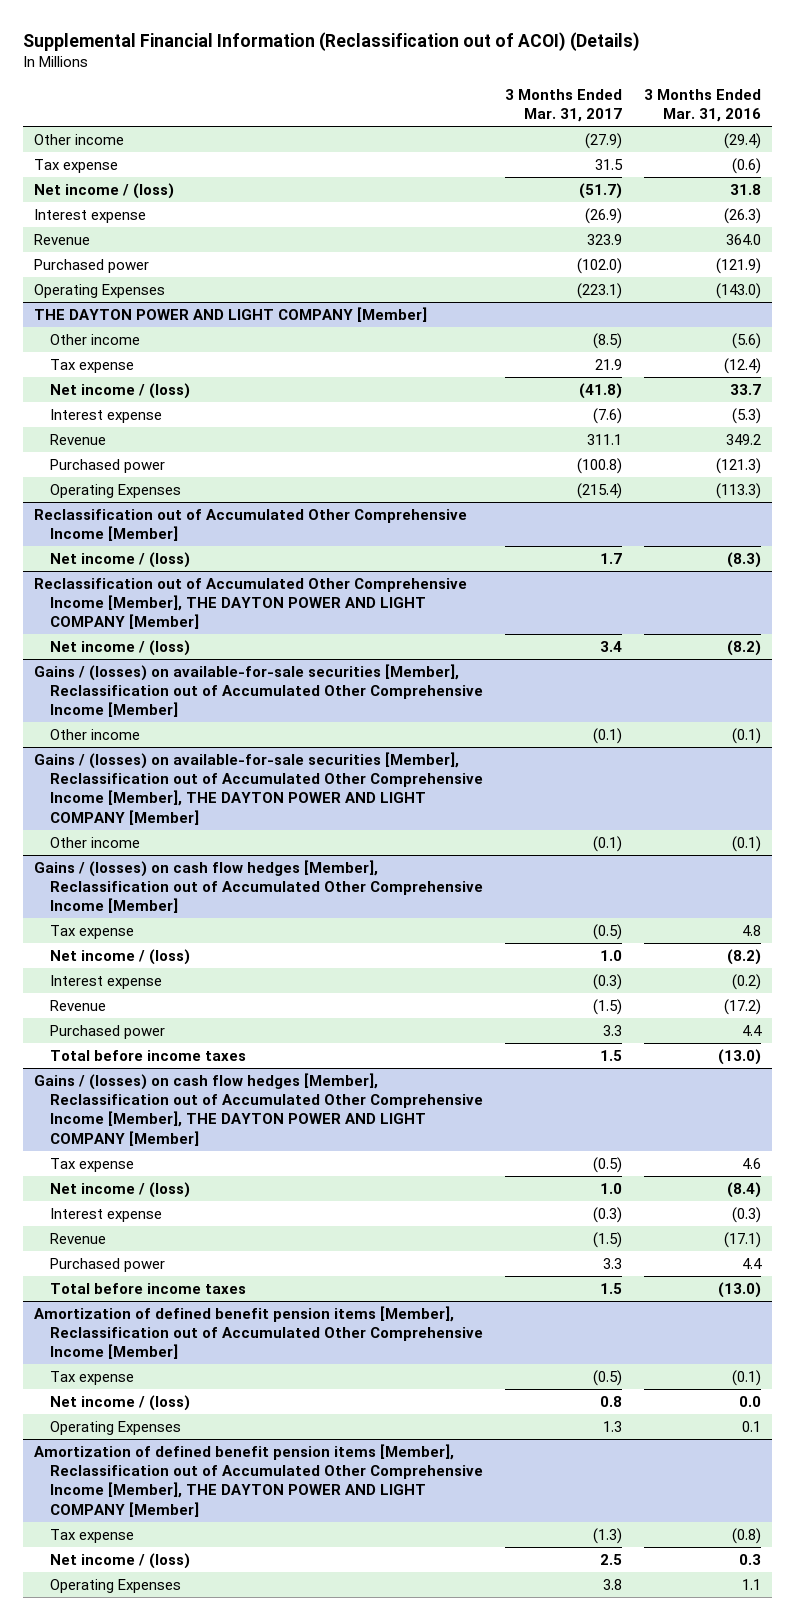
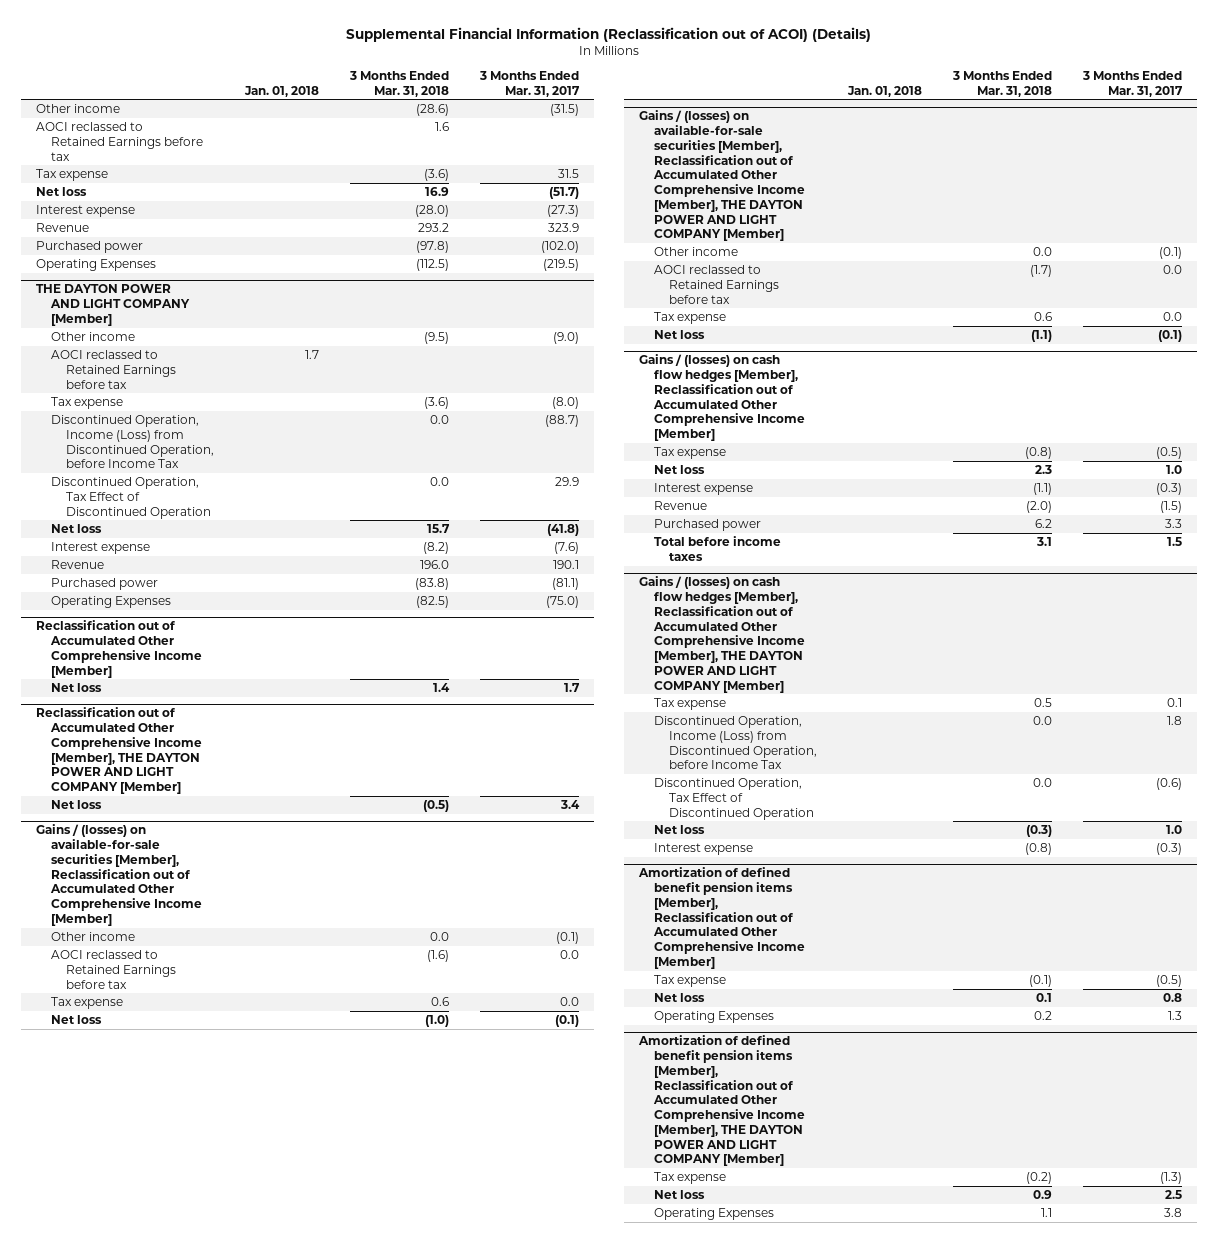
- | 3 Months Ended Mar. 31, 2017 | 3 Months Ended Mar. 31, 2016
+ | Jan. 01, 2018 | 3 Months Ended Mar. 31, 2018 | 3 Months Ended Mar. 31, 2017
- Other income | (27.9) | (29.4)
+ Other income | | (28.6) | (31.5)
+ AOCI reclassed to Retained Earnings before tax | | 1.6 |
- Net income / (loss) | (51.7) | 31.8
- Interest expense | (26.9) | (26.3)
+ Net loss | | 16.9 | (51.7)
+ Interest expense | | (28.0) | (27.3)
- Operating Expenses | (223.1) | (143.0)
+ Operating Expenses | | (112.5) | (219.5)
@ THE DAYTON POWER AND LIGHT COMPANY [Member]
- Other income | (8.5) | (5.6)
- Tax expense | 21.9 | (12.4)
- Net income / (loss) | (41.8) | 33.7
+ Other income | | (9.5) | (9.0)
+ AOCI reclassed to Retained Earnings before tax | 1.7 | |
+ Tax expense | | (3.6) | (8.0)
+ Discontinued Operation, Income (Loss) from Discontinued Operation, before Income Tax | | 0.0 | (88.7)
+ Discontinued Operation, Tax Effect of Discontinued Operation | | 0.0 | 29.9
+ Net loss | | 15.7 | (41.8)
- Revenue | 311.1 | 349.2
- Purchased power | (100.8) | (121.3)
- Operating Expenses | (215.4) | (113.3)
+ Revenue | | 196.0 | 190.1
+ Purchased power | | (83.8) | (81.1)
+ Operating Expenses | | (82.5) | (75.0)
@ Reclassification out of Accumulated Other Comprehensive Income [Member]
- Net income / (loss) | 1.7 | (8.3)
+ Net loss | | 1.4 | 1.7
@ Reclassification out of Accumulated Other Comprehensive Income [Member], THE DAYTON POWER AND LIGHT COMPANY [Member]
- Net income / (loss) | 3.4 | (8.2)
+ Net loss | | (0.5) | 3.4
@ Gains / (losses) on available-for-sale securities [Member], Reclassification out of Accumulated Other Comprehensive Income [Member]
+ AOCI reclassed to Retained Earnings before tax | | (1.6) | 0.0
+ Tax expense | | 0.6 | 0.0
+ Net loss | | (1.0) | (0.1)
@ Gains / (losses) on available-for-sale securities [Member], Reclassification out of Accumulated Other Comprehensive Income [Member], THE DAYTON POWER AND LIGHT COMPANY [Member]
+ AOCI reclassed to Retained Earnings before tax | | (1.7) | 0.0
+ Tax expense | | 0.6 | 0.0
+ Net loss | | (1.1) | (0.1)
@ Gains / (losses) on cash flow hedges [Member], Reclassification out of Accumulated Other Comprehensive Income [Member]
- Net income / (loss) | 1.0 | (8.2)
+ Net loss | | 2.3 | 1.0
@ Gains / (losses) on cash flow hedges [Member], Reclassification out of Accumulated Other Comprehensive Income [Member], THE DAYTON POWER AND LIGHT COMPANY [Member]
- Tax expense | (0.5) | 4.6
- Net income / (loss) | 1.0 | (8.4)
+ Tax expense | | 0.5 | 0.1
+ Discontinued Operation, Income (Loss) from Discontinued Operation, before Income Tax | | 0.0 | 1.8
+ Discontinued Operation, Tax Effect of Discontinued Operation | | 0.0 | (0.6)
+ Net loss | | (0.3) | 1.0
- Revenue | (1.5) | (17.1)
- Purchased power | 3.3 | 4.4
- Total before income taxes | 1.5 | (13.0)
@ Amortization of defined benefit pension items [Member], Reclassification out of Accumulated Other Comprehensive Income [Member]
- Net income / (loss) | 0.8 | 0.0
+ Net loss | | 0.1 | 0.8
@ Amortization of defined benefit pension items [Member], Reclassification out of Accumulated Other Comprehensive Income [Member], THE DAYTON POWER AND LIGHT COMPANY [Member]
- Net income / (loss) | 2.5 | 0.3
+ Net loss | | 0.9 | 2.5

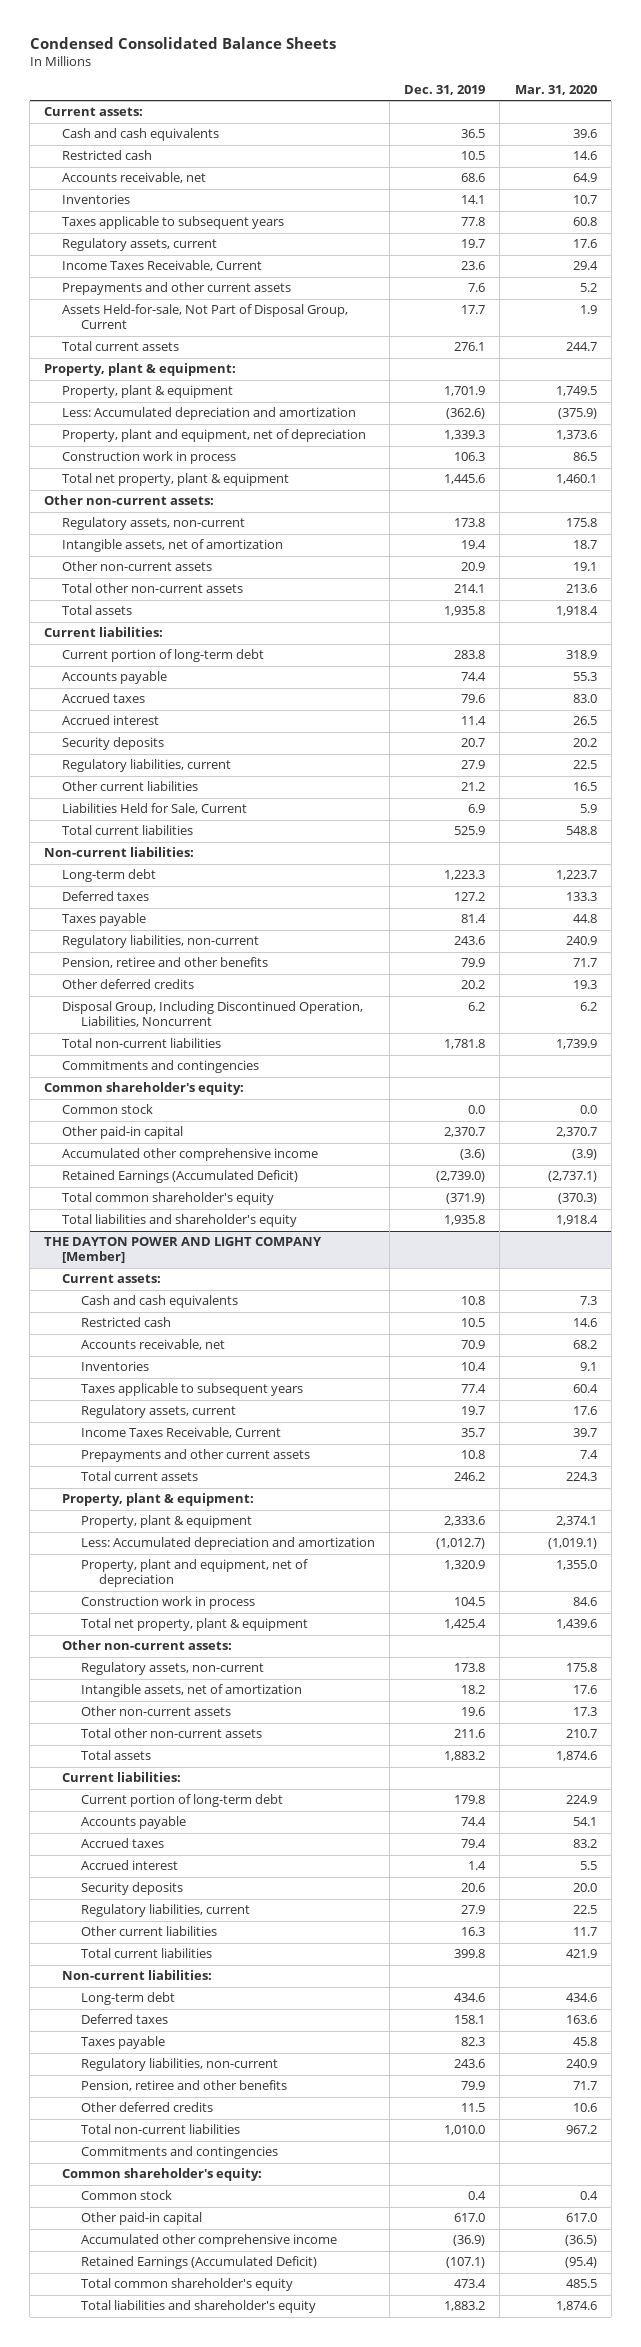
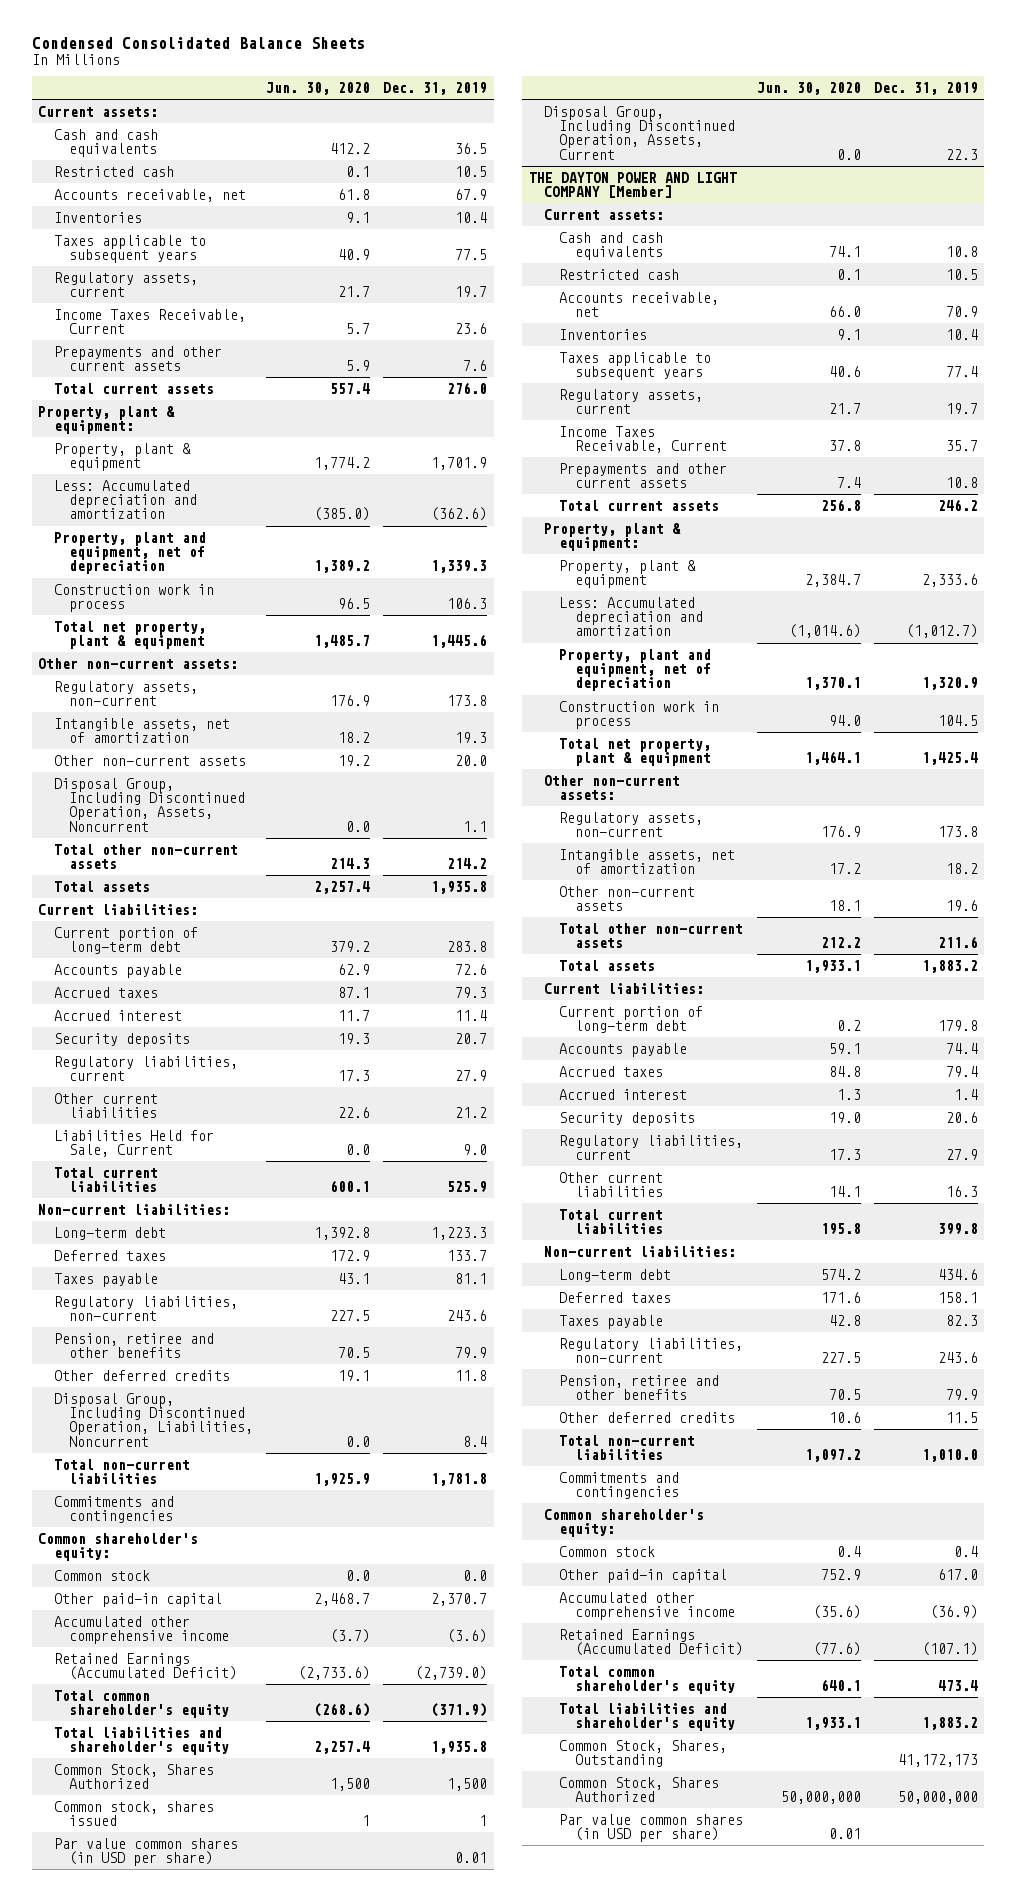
- | Dec. 31, 2019 | Mar. 31, 2020
+ | Jun. 30, 2020 | Dec. 31, 2019
- Accounts receivable, net | 68.6 | 64.9
- Inventories | 14.1 | 10.7
- Taxes applicable to subsequent years | 77.8 | 60.8
+ Accounts receivable, net | 61.8 | 67.9
+ Inventories | 9.1 | 10.4
+ Taxes applicable to subsequent years | 40.9 | 77.5
- Assets Held-for-sale, Not Part of Disposal Group, Current | 17.7 | 1.9
- Total current assets | 276.1 | 244.7
+ Total current assets | 557.4 | 276.0
- Intangible assets, net of amortization | 19.4 | 18.7
- Other non-current assets | 20.9 | 19.1
- Total other non-current assets | 214.1 | 213.6
+ Intangible assets, net of amortization | 18.2 | 19.3
+ Other non-current assets | 19.2 | 20.0
+ Disposal Group, Including Discontinued Operation, Assets, Noncurrent | 0.0 | 1.1
+ Total other non-current assets | 214.3 | 214.2
- Accounts payable | 74.4 | 55.3
- Accrued taxes | 79.6 | 83.0
+ Accounts payable | 62.9 | 72.6
+ Accrued taxes | 87.1 | 79.3
- Liabilities Held for Sale, Current | 6.9 | 5.9
+ Liabilities Held for Sale, Current | 0.0 | 9.0
- Deferred taxes | 127.2 | 133.3
- Taxes payable | 81.4 | 44.8
+ Deferred taxes | 172.9 | 133.7
+ Taxes payable | 43.1 | 81.1
- Other deferred credits | 20.2 | 19.3
- Disposal Group, Including Discontinued Operation, Liabilities, Noncurrent | 6.2 | 6.2
+ Other deferred credits | 19.1 | 11.8
+ Disposal Group, Including Discontinued Operation, Liabilities, Noncurrent | 0.0 | 8.4
+ Common Stock, Shares Authorized | 1,500 | 1,500
+ Common stock, shares issued | 1 | 1
+ Par value common shares (in USD per share) | | 0.01
+ Disposal Group, Including Discontinued Operation, Assets, Current | 0.0 | 22.3
@ THE DAYTON POWER AND LIGHT COMPANY [Member]
+ Common Stock, Shares, Outstanding | | 41,172,173
+ Common Stock, Shares Authorized | 50,000,000 | 50,000,000
+ Par value common shares (in USD per share) | 0.01 |

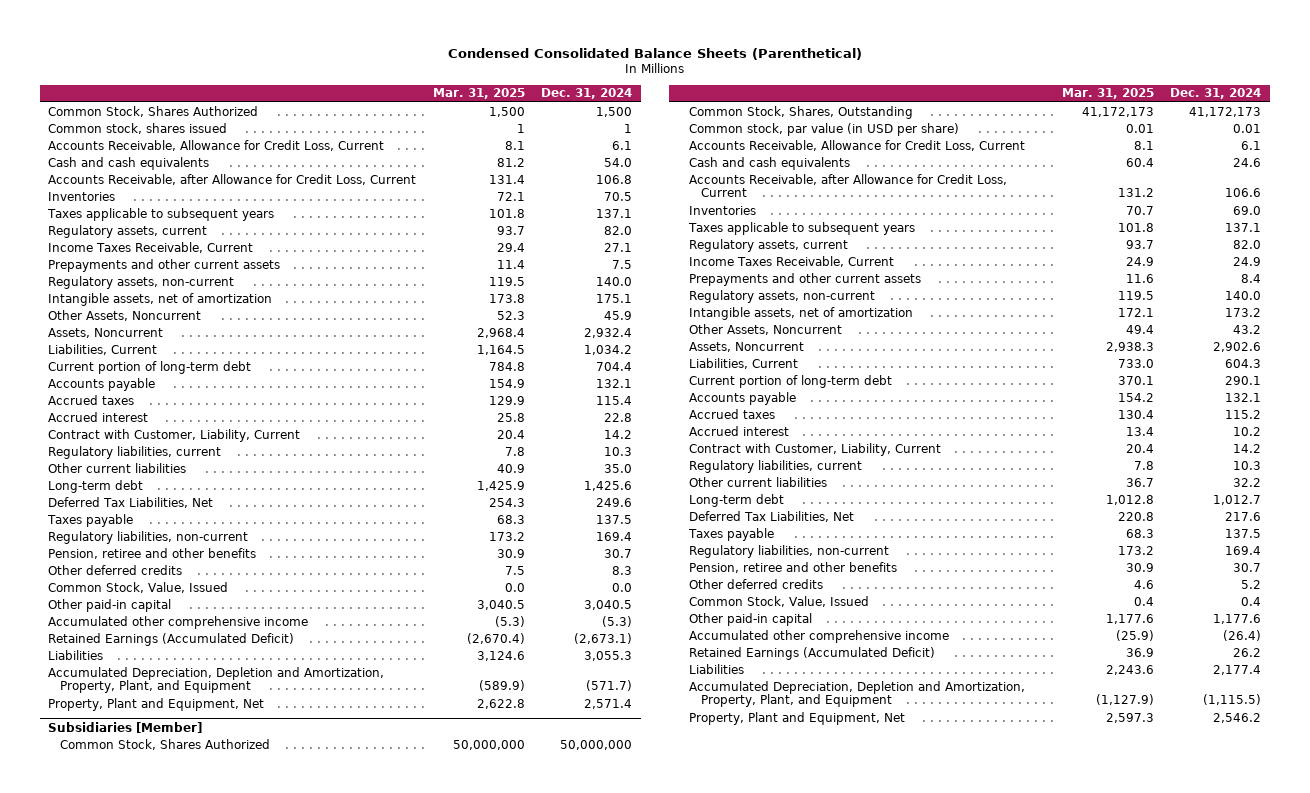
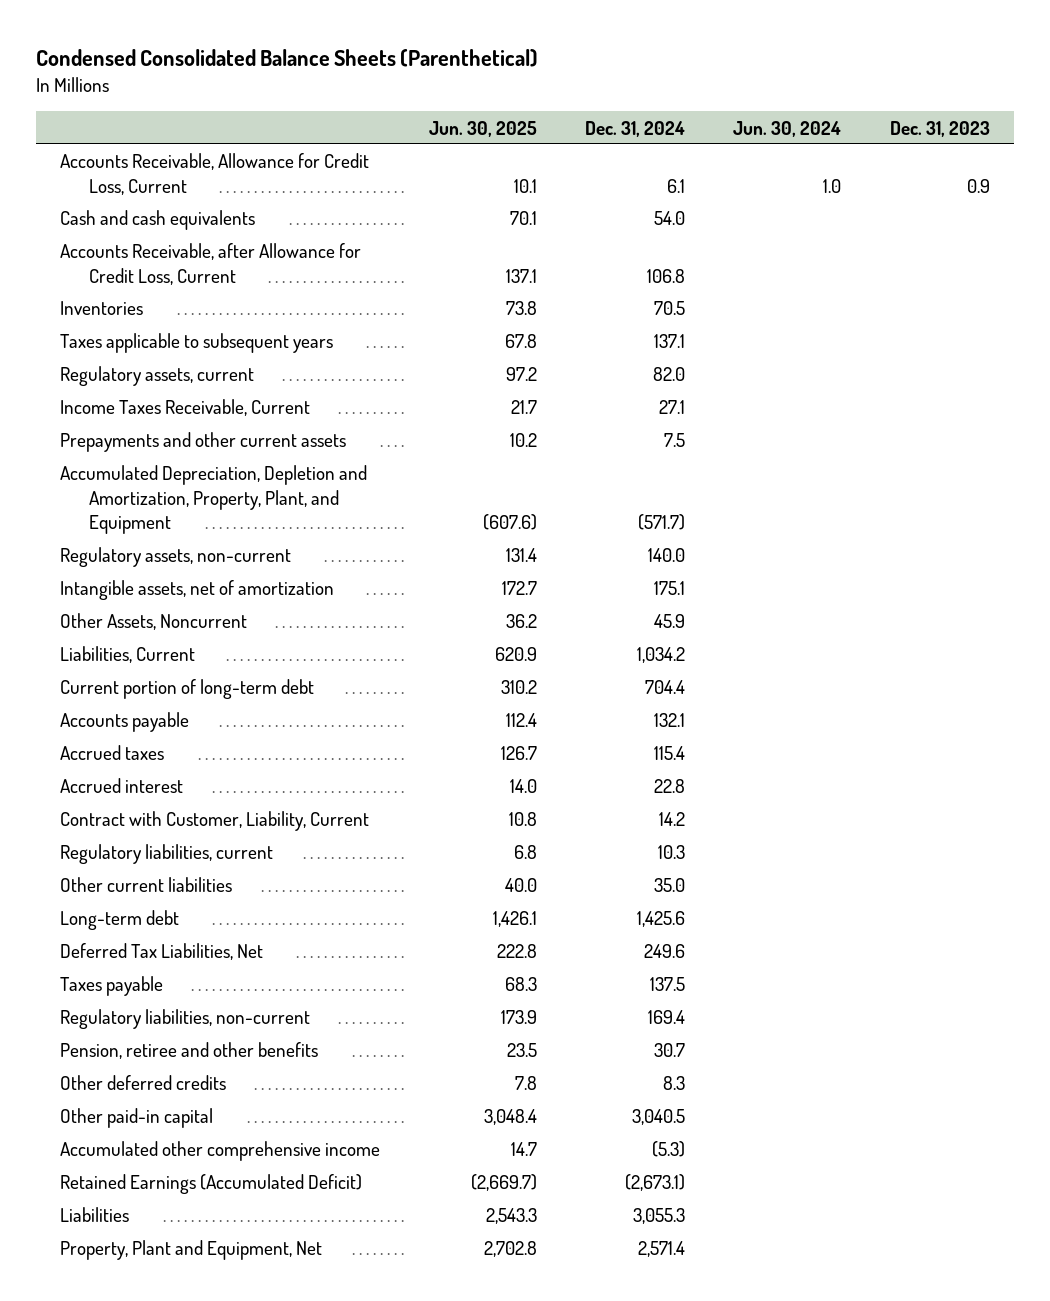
- | Mar. 31, 2025 | Dec. 31, 2024
+ | Jun. 30, 2025 | Dec. 31, 2024 | Jun. 30, 2024 | Dec. 31, 2023
- Common Stock, Shares Authorized | 1,500 | 1,500
- Common stock, shares issued | 1 | 1
moved up: Accumulated Depreciation, Depletion and Amortization, Property, Plant, and Equipment | (607.6) | (571.7) | |
- Assets, Noncurrent | 2,968.4 | 2,932.4
- Common Stock, Value, Issued | 0.0 | 0.0
- Subsidiaries [Member]
- Common Stock, Shares Authorized | 50,000,000 | 50,000,000
- Common Stock, Shares, Outstanding | 41,172,173 | 41,172,173
- Common stock, par value (in USD per share) | 0.01 | 0.01
- Accounts Receivable, Allowance for Credit Loss, Current | 8.1 | 6.1
- Cash and cash equivalents | 60.4 | 24.6
- Accounts Receivable, after Allowance for Credit Loss, Current | 131.2 | 106.6
- Inventories | 70.7 | 69.0
- Taxes applicable to subsequent years | 101.8 | 137.1
- Regulatory assets, current | 93.7 | 82.0
- Income Taxes Receivable, Current | 24.9 | 24.9
- Prepayments and other current assets | 11.6 | 8.4
- Regulatory assets, non-current | 119.5 | 140.0
- Intangible assets, net of amortization | 172.1 | 173.2
- Other Assets, Noncurrent | 49.4 | 43.2
- Assets, Noncurrent | 2,938.3 | 2,902.6
- Liabilities, Current | 733.0 | 604.3
- Current portion of long-term debt | 370.1 | 290.1
- Accounts payable | 154.2 | 132.1
- Accrued taxes | 130.4 | 115.2
- Accrued interest | 13.4 | 10.2
- Contract with Customer, Liability, Current | 20.4 | 14.2
- Regulatory liabilities, current | 7.8 | 10.3
- Other current liabilities | 36.7 | 32.2
- Long-term debt | 1,012.8 | 1,012.7
- Deferred Tax Liabilities, Net | 220.8 | 217.6
- Taxes payable | 68.3 | 137.5
- Regulatory liabilities, non-current | 173.2 | 169.4
- Pension, retiree and other benefits | 30.9 | 30.7
- Other deferred credits | 4.6 | 5.2
- Common Stock, Value, Issued | 0.4 | 0.4
- Other paid-in capital | 1,177.6 | 1,177.6
- Accumulated other comprehensive income | (25.9) | (26.4)
- Retained Earnings (Accumulated Deficit) | 36.9 | 26.2
- Liabilities | 2,243.6 | 2,177.4
- Accumulated Depreciation, Depletion and Amortization, Property, Plant, and Equipment | (1,127.9) | (1,115.5)
- Property, Plant and Equipment, Net | 2,597.3 | 2,546.2

